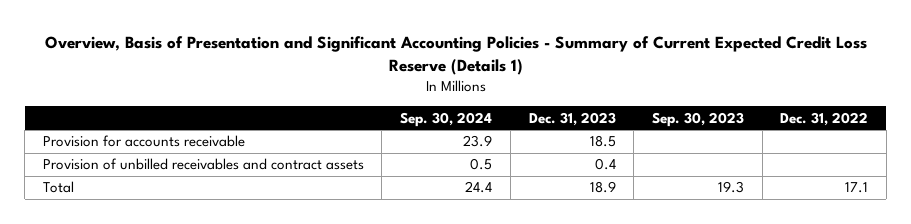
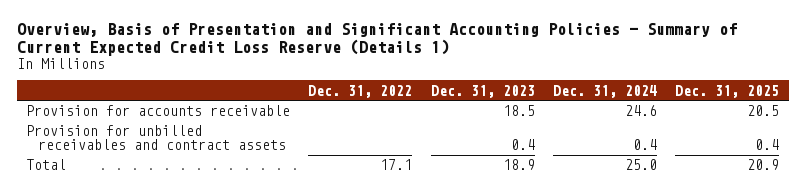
- | Sep. 30, 2024 | Dec. 31, 2023 | Sep. 30, 2023 | Dec. 31, 2022
+ | Dec. 31, 2022 | Dec. 31, 2023 | Dec. 31, 2024 | Dec. 31, 2025
- Provision of unbilled receivables and contract assets | 0.5 | 0.4 | |
+ Provision for unbilled receivables and contract assets | | 0.4 | 0.4 | 0.4

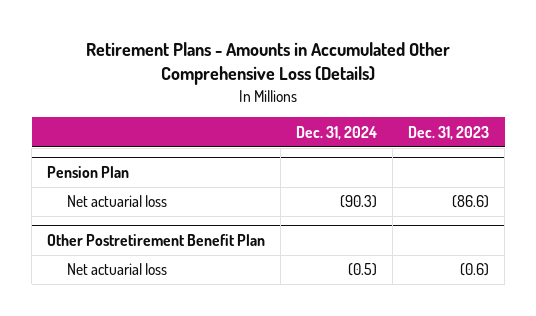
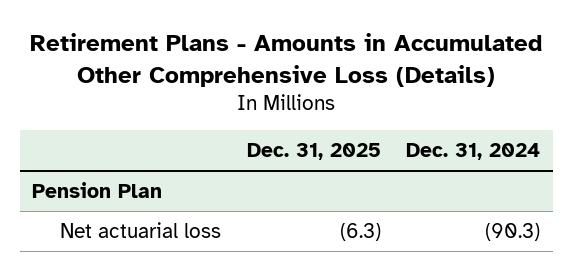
- | Dec. 31, 2024 | Dec. 31, 2023
+ | Dec. 31, 2025 | Dec. 31, 2024
- Other Postretirement Benefit Plan
- Net actuarial loss | (0.5) | (0.6)

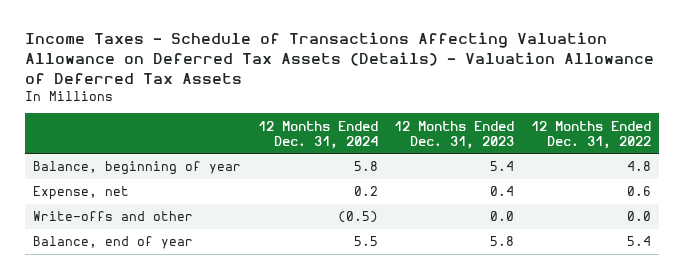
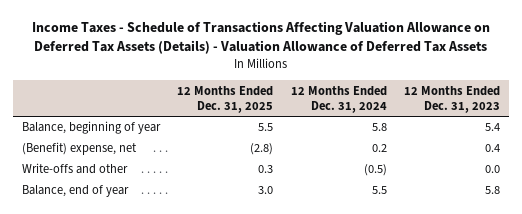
- | 12 Months Ended Dec. 31, 2024 | 12 Months Ended Dec. 31, 2023 | 12 Months Ended Dec. 31, 2022
+ | 12 Months Ended Dec. 31, 2025 | 12 Months Ended Dec. 31, 2024 | 12 Months Ended Dec. 31, 2023
- Expense, net | 0.2 | 0.4 | 0.6
+ (Benefit) expense, net | (2.8) | 0.2 | 0.4

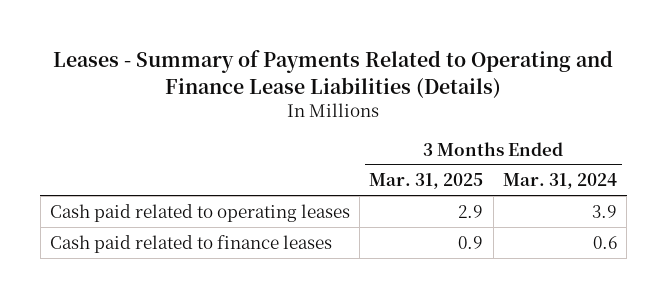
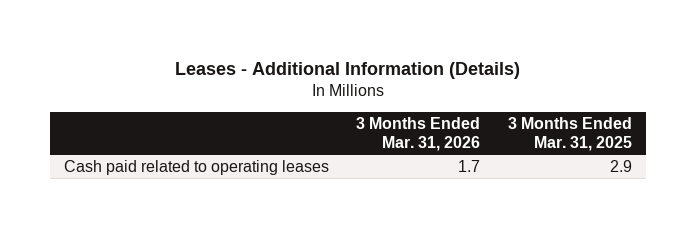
- Leases - Summary of Payments Related to Operating and Finance Lease Liabilities (Details)
+ Leases - Additional Information (Details)
- | 3 Months Ended Mar. 31, 2025 | 3 Months Ended Mar. 31, 2024
+ | 3 Months Ended Mar. 31, 2026 | 3 Months Ended Mar. 31, 2025
- Cash paid related to finance leases | 0.9 | 0.6

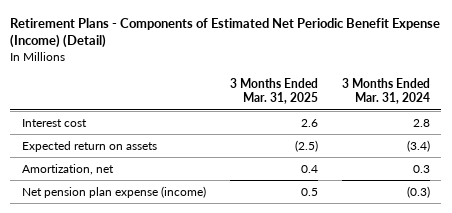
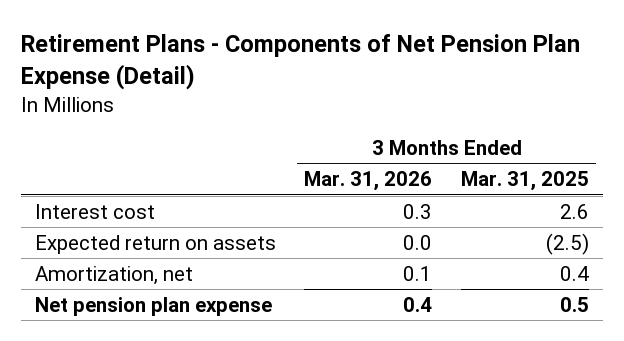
- Retirement Plans - Components of Estimated Net Periodic Benefit Expense (Income) (Detail)
+ Retirement Plans - Components of Net Pension Plan Expense (Detail)
- | 3 Months Ended Mar. 31, 2025 | 3 Months Ended Mar. 31, 2024
+ | 3 Months Ended Mar. 31, 2026 | 3 Months Ended Mar. 31, 2025
- Net pension plan expense (income) | 0.5 | (0.3)
+ Net pension plan expense | 0.4 | 0.5

